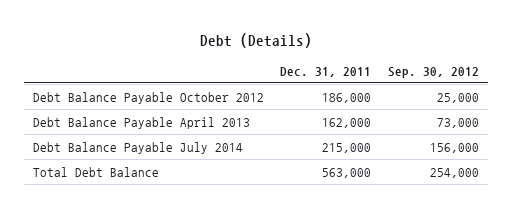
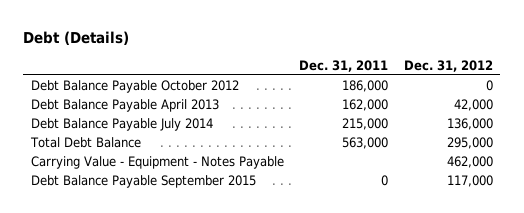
- | Dec. 31, 2011 | Sep. 30, 2012
+ | Dec. 31, 2011 | Dec. 31, 2012
+ Carrying Value - Equipment - Notes Payable | | 462,000
+ Debt Balance Payable September 2015 | 0 | 117,000

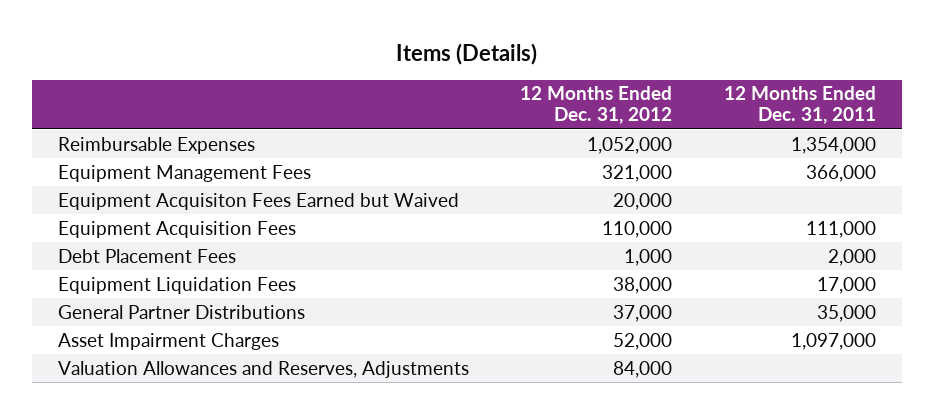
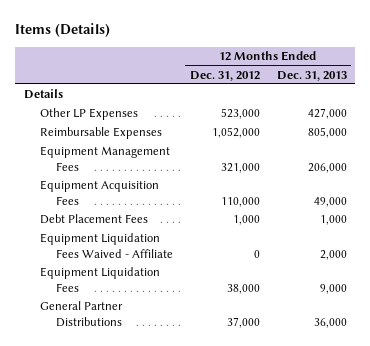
- | 12 Months Ended Dec. 31, 2012 | 12 Months Ended Dec. 31, 2011
+ | 12 Months Ended Dec. 31, 2012 | 12 Months Ended Dec. 31, 2013
+ Details
+ Other LP Expenses | 523,000 | 427,000
- Equipment Acquisiton Fees Earned but Waived | 20,000 |
+ Equipment Liquidation Fees Waived - Affiliate | 0 | 2,000
- Asset Impairment Charges | 52,000 | 1,097,000
- Valuation Allowances and Reserves, Adjustments | 84,000 |

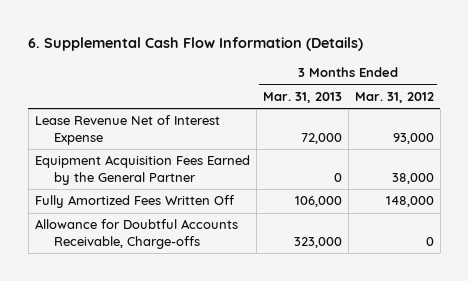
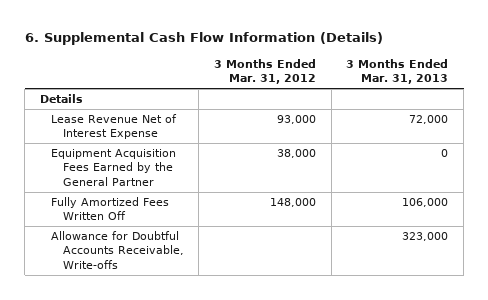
- | 3 Months Ended Mar. 31, 2013 | 3 Months Ended Mar. 31, 2012
+ | 3 Months Ended Mar. 31, 2012 | 3 Months Ended Mar. 31, 2013
+ Details
- Allowance for Doubtful Accounts Receivable, Charge-offs | 323,000 | 0
+ Allowance for Doubtful Accounts Receivable, Write-offs | | 323,000

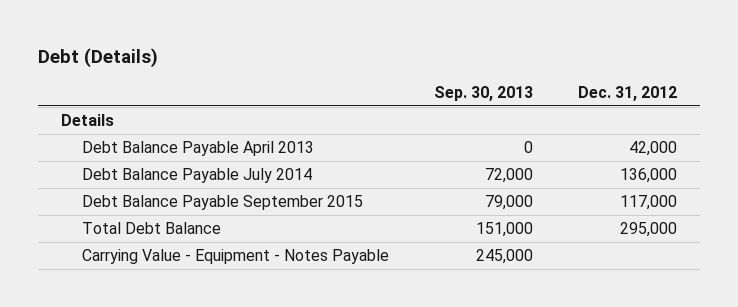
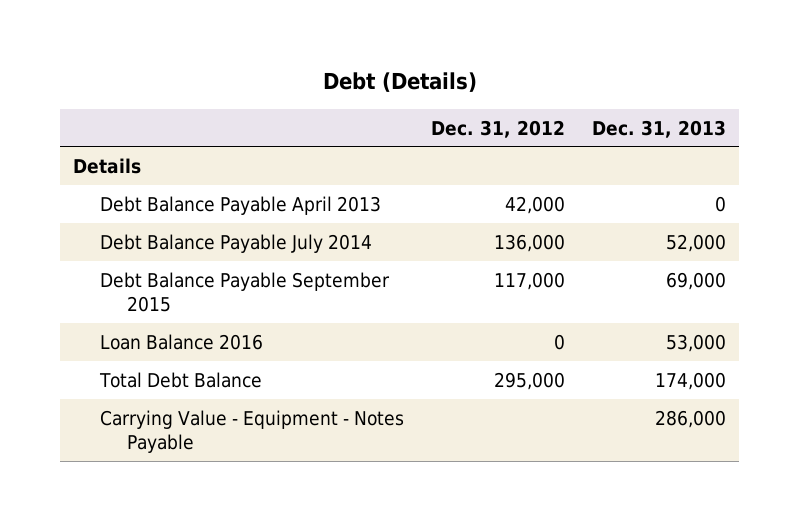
- | Sep. 30, 2013 | Dec. 31, 2012
+ | Dec. 31, 2012 | Dec. 31, 2013
+ Loan Balance 2016 | 0 | 53,000

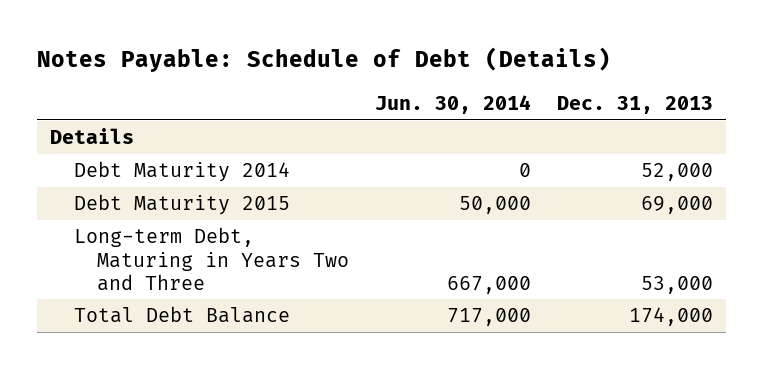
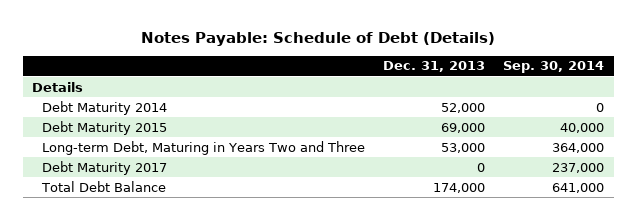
- | Jun. 30, 2014 | Dec. 31, 2013
+ | Dec. 31, 2013 | Sep. 30, 2014
+ Debt Maturity 2017 | 0 | 237,000

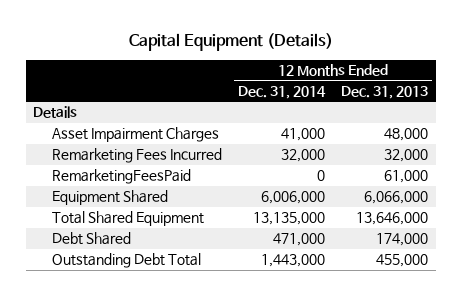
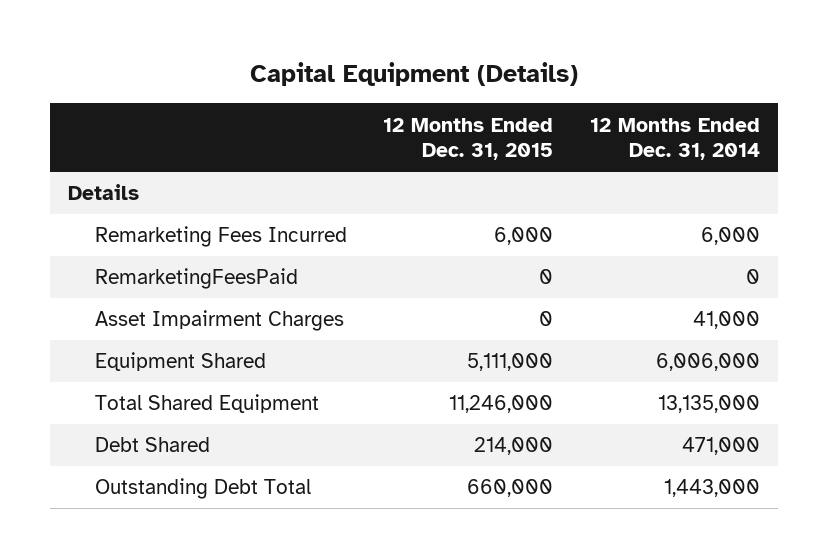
- | 12 Months Ended Dec. 31, 2014 | 12 Months Ended Dec. 31, 2013
+ | 12 Months Ended Dec. 31, 2015 | 12 Months Ended Dec. 31, 2014
- Remarketing Fees Incurred | 32,000 | 32,000
+ Remarketing Fees Incurred | 6,000 | 6,000
moved down: Asset Impairment Charges | 0 | 41,000

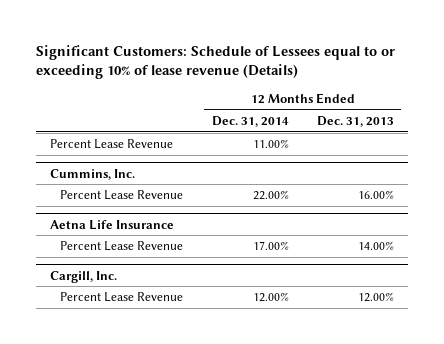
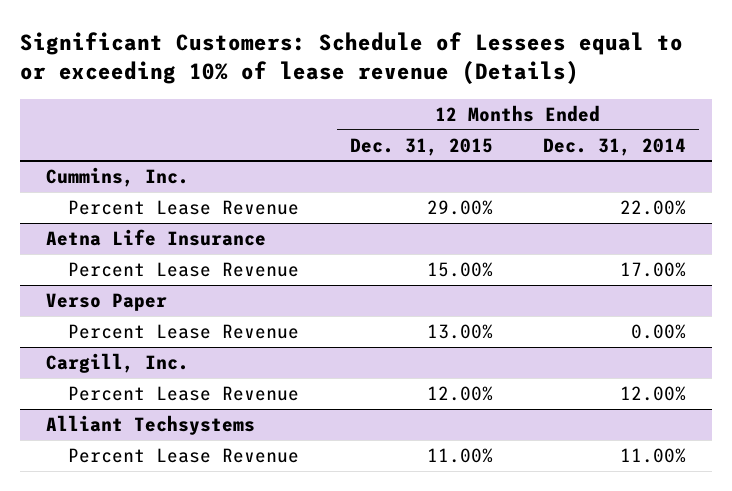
- | 12 Months Ended Dec. 31, 2014 | 12 Months Ended Dec. 31, 2013
+ | 12 Months Ended Dec. 31, 2015 | 12 Months Ended Dec. 31, 2014
- Percent Lease Revenue | 11.00% |
+ Verso Paper
+ Percent Lease Revenue | 13.00% | 0.00%
+ Alliant Techsystems
+ Percent Lease Revenue | 11.00% | 11.00%

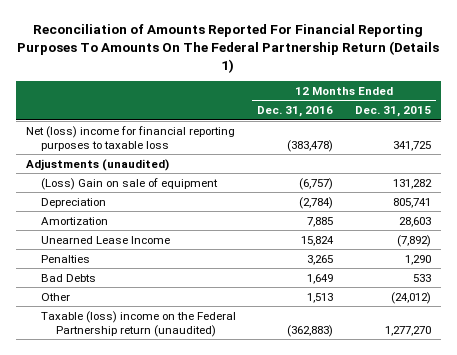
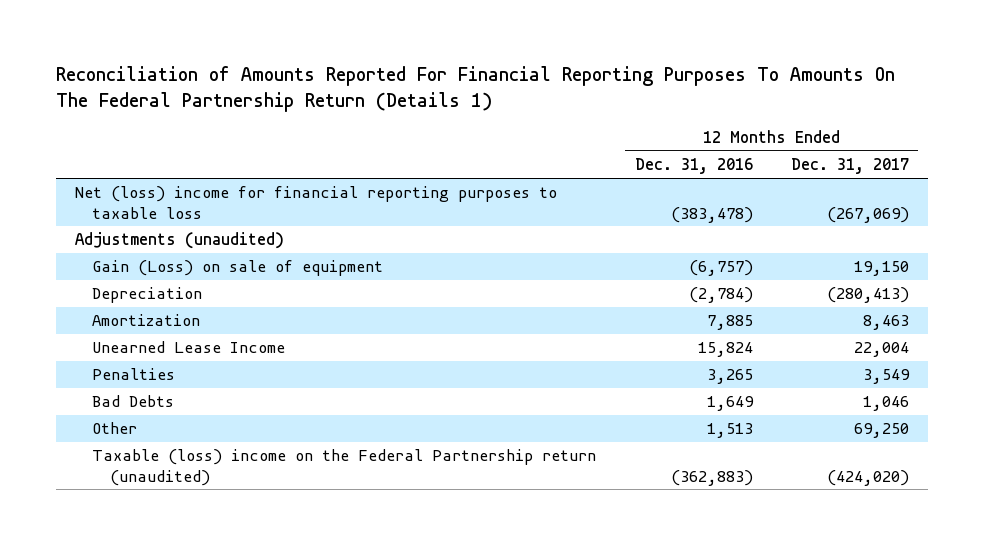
- | 12 Months Ended Dec. 31, 2016 | 12 Months Ended Dec. 31, 2015
+ | 12 Months Ended Dec. 31, 2016 | 12 Months Ended Dec. 31, 2017
- (Loss) Gain on sale of equipment | (6,757) | 131,282
+ Gain (Loss) on sale of equipment | (6,757) | 19,150

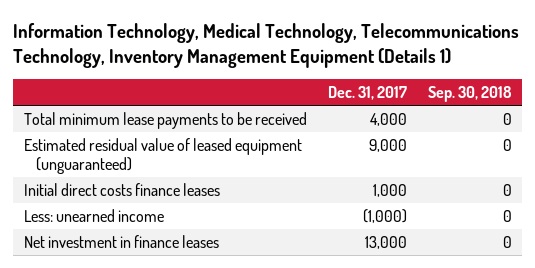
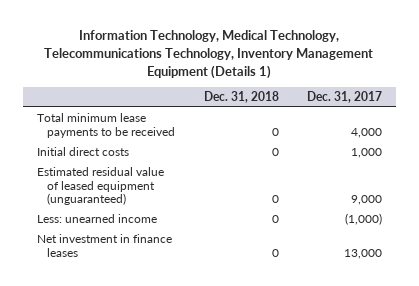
- | Dec. 31, 2017 | Sep. 30, 2018
+ | Dec. 31, 2018 | Dec. 31, 2017
+ Initial direct costs | 0 | 1,000
- Initial direct costs finance leases | 1,000 | 0

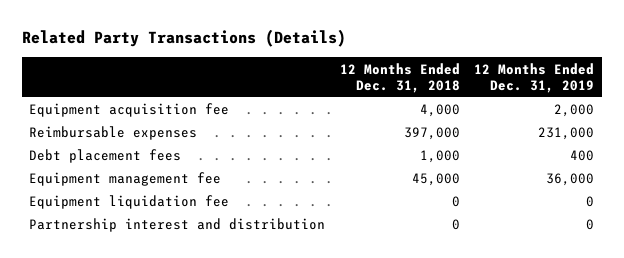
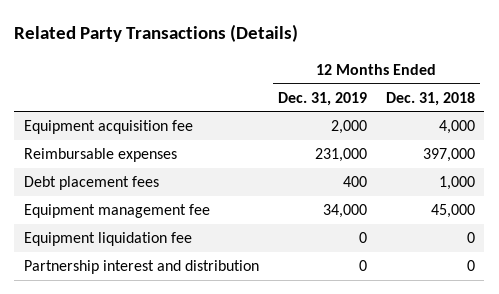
- | 12 Months Ended Dec. 31, 2018 | 12 Months Ended Dec. 31, 2019
+ | 12 Months Ended Dec. 31, 2019 | 12 Months Ended Dec. 31, 2018
- Equipment management fee | 45,000 | 36,000
+ Equipment management fee | 34,000 | 45,000

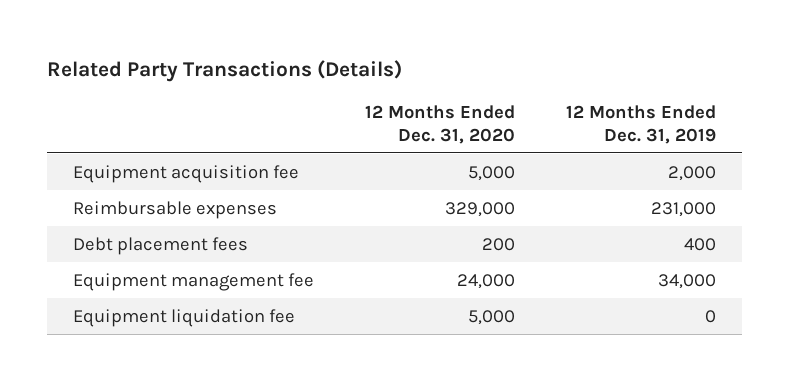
- | 12 Months Ended Dec. 31, 2019 | 12 Months Ended Dec. 31, 2018
+ | 12 Months Ended Dec. 31, 2020 | 12 Months Ended Dec. 31, 2019
- Partnership interest and distribution | 0 | 0

